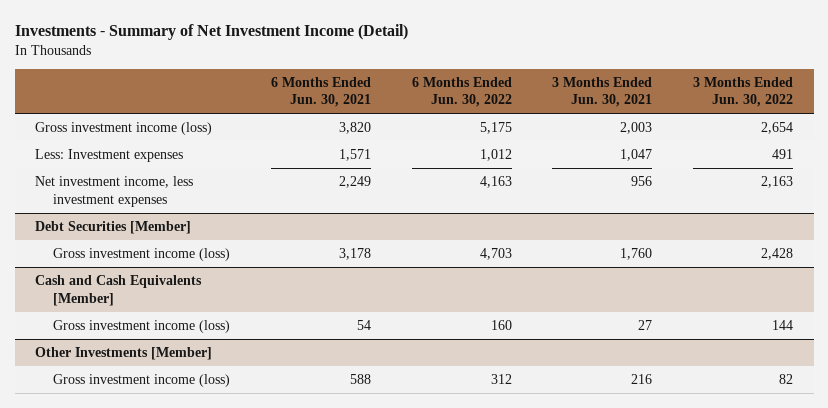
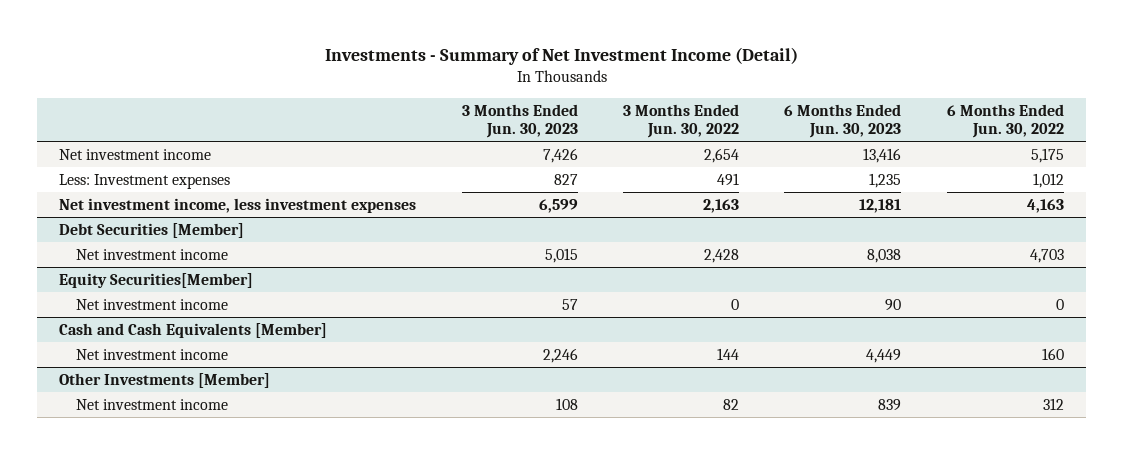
- | 6 Months Ended Jun. 30, 2021 | 6 Months Ended Jun. 30, 2022 | 3 Months Ended Jun. 30, 2021 | 3 Months Ended Jun. 30, 2022
+ | 3 Months Ended Jun. 30, 2023 | 3 Months Ended Jun. 30, 2022 | 6 Months Ended Jun. 30, 2023 | 6 Months Ended Jun. 30, 2022
- Gross investment income (loss) | 3,820 | 5,175 | 2,003 | 2,654
+ Net investment income | 7,426 | 2,654 | 13,416 | 5,175
@ Debt Securities [Member]
- Gross investment income (loss) | 3,178 | 4,703 | 1,760 | 2,428
+ Net investment income | 5,015 | 2,428 | 8,038 | 4,703
+ Equity Securities[Member]
+ Net investment income | 57 | 0 | 90 | 0
@ Cash and Cash Equivalents [Member]
- Gross investment income (loss) | 54 | 160 | 27 | 144
+ Net investment income | 2,246 | 144 | 4,449 | 160
@ Other Investments [Member]
- Gross investment income (loss) | 588 | 312 | 216 | 82
+ Net investment income | 108 | 82 | 839 | 312

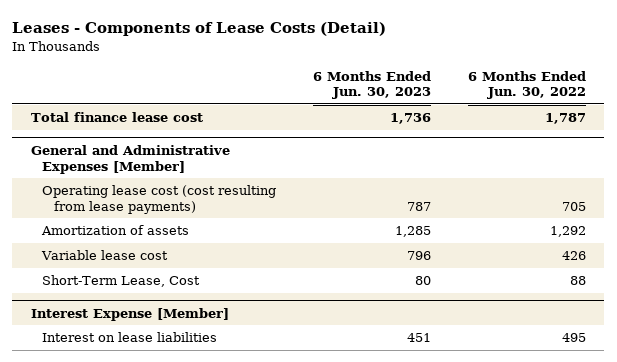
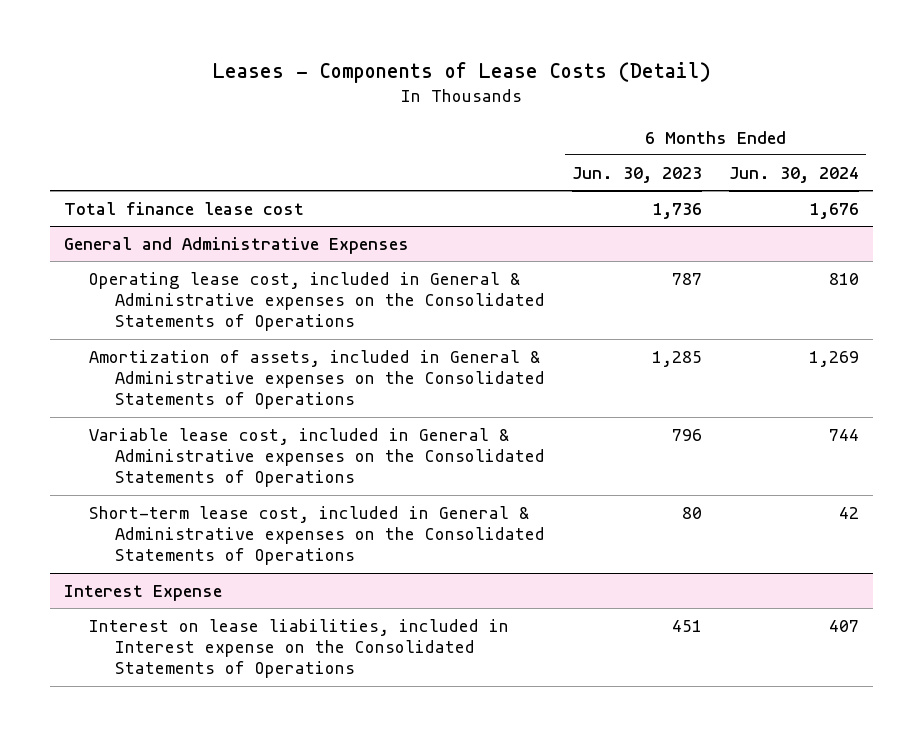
- | 6 Months Ended Jun. 30, 2023 | 6 Months Ended Jun. 30, 2022
+ | 6 Months Ended Jun. 30, 2023 | 6 Months Ended Jun. 30, 2024
- General and Administrative Expenses [Member]
- Operating lease cost (cost resulting from lease payments) | 787 | 705
- Amortization of assets | 1,285 | 1,292
- Variable lease cost | 796 | 426
- Short-Term Lease, Cost | 80 | 88
- Interest Expense [Member]
- Interest on lease liabilities | 451 | 495
+ General and Administrative Expenses
+ Operating lease cost, included in General & Administrative expenses on the Consolidated Statements of Operations | 787 | 810
+ Amortization of assets, included in General & Administrative expenses on the Consolidated Statements of Operations | 1,285 | 1,269
+ Variable lease cost, included in General & Administrative expenses on the Consolidated Statements of Operations | 796 | 744
+ Short-term lease cost, included in General & Administrative expenses on the Consolidated Statements of Operations | 80 | 42
+ Interest Expense
+ Interest on lease liabilities, included in Interest expense on the Consolidated Statements of Operations | 451 | 407

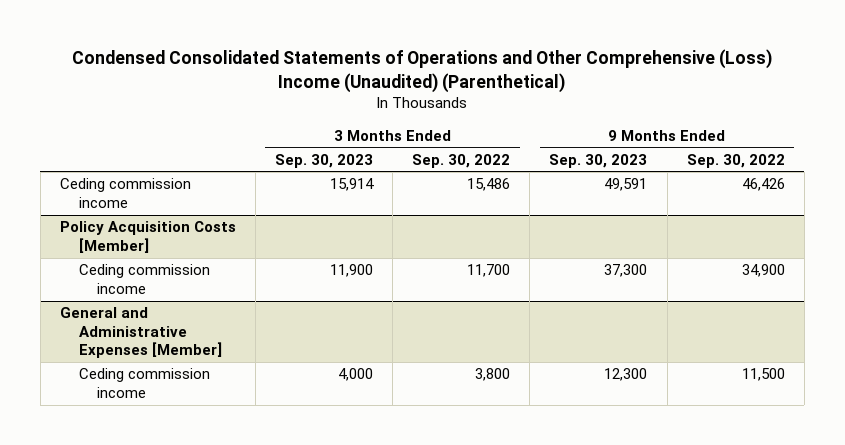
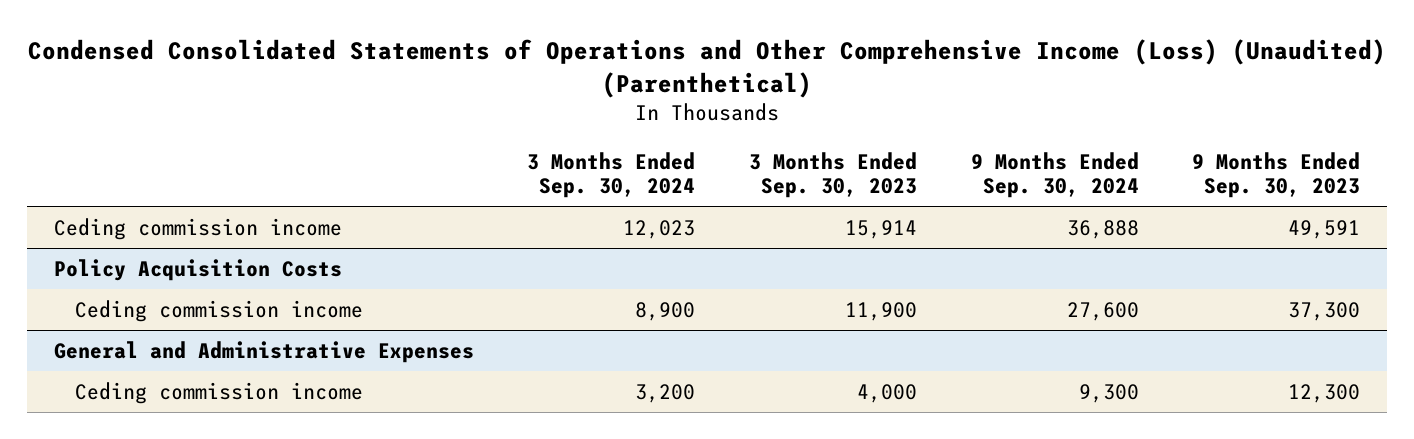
- Condensed Consolidated Statements of Operations and Other Comprehensive (Loss) Income (Unaudited) (Parenthetical)
+ Condensed Consolidated Statements of Operations and Other Comprehensive Income (Loss) (Unaudited) (Parenthetical)
- | 3 Months Ended Sep. 30, 2023 | 3 Months Ended Sep. 30, 2022 | 9 Months Ended Sep. 30, 2023 | 9 Months Ended Sep. 30, 2022
+ | 3 Months Ended Sep. 30, 2024 | 3 Months Ended Sep. 30, 2023 | 9 Months Ended Sep. 30, 2024 | 9 Months Ended Sep. 30, 2023
- Policy Acquisition Costs [Member]
+ Policy Acquisition Costs
- General and Administrative Expenses [Member]
+ General and Administrative Expenses

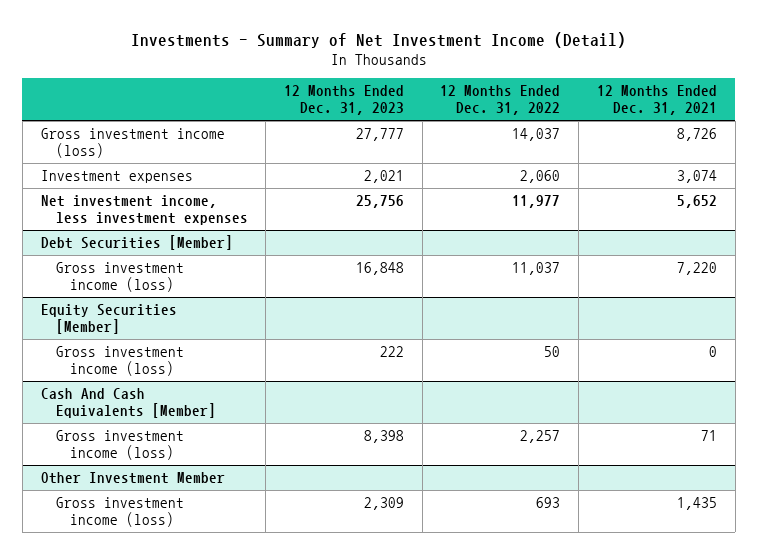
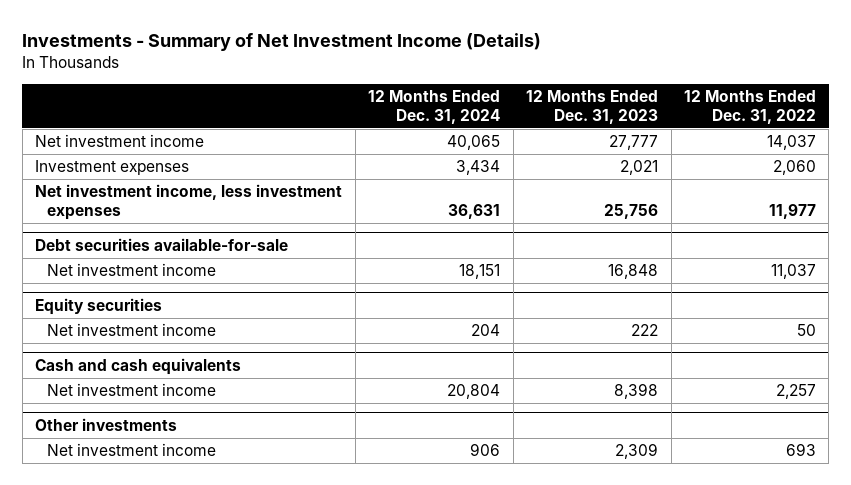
- Investments - Summary of Net Investment Income (Detail)
+ Investments - Summary of Net Investment Income (Details)
- | 12 Months Ended Dec. 31, 2023 | 12 Months Ended Dec. 31, 2022 | 12 Months Ended Dec. 31, 2021
+ | 12 Months Ended Dec. 31, 2024 | 12 Months Ended Dec. 31, 2023 | 12 Months Ended Dec. 31, 2022
- Gross investment income (loss) | 27,777 | 14,037 | 8,726
+ Net investment income | 40,065 | 27,777 | 14,037
- Debt Securities [Member]
- Gross investment income (loss) | 16,848 | 11,037 | 7,220
- Equity Securities [Member]
- Gross investment income (loss) | 222 | 50 | 0
- Cash And Cash Equivalents [Member]
- Gross investment income (loss) | 8,398 | 2,257 | 71
- Other Investment Member
- Gross investment income (loss) | 2,309 | 693 | 1,435
+ Debt securities available-for-sale
+ Net investment income | 18,151 | 16,848 | 11,037
+ Equity securities
+ Net investment income | 204 | 222 | 50
+ Cash and cash equivalents
+ Net investment income | 20,804 | 8,398 | 2,257
+ Other investments
+ Net investment income | 906 | 2,309 | 693

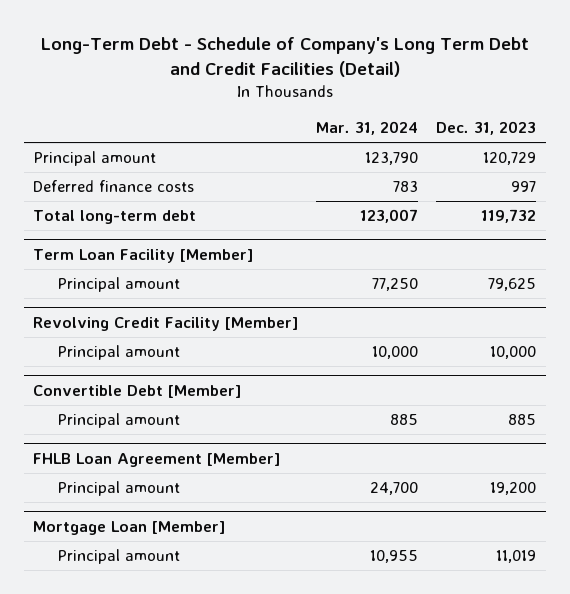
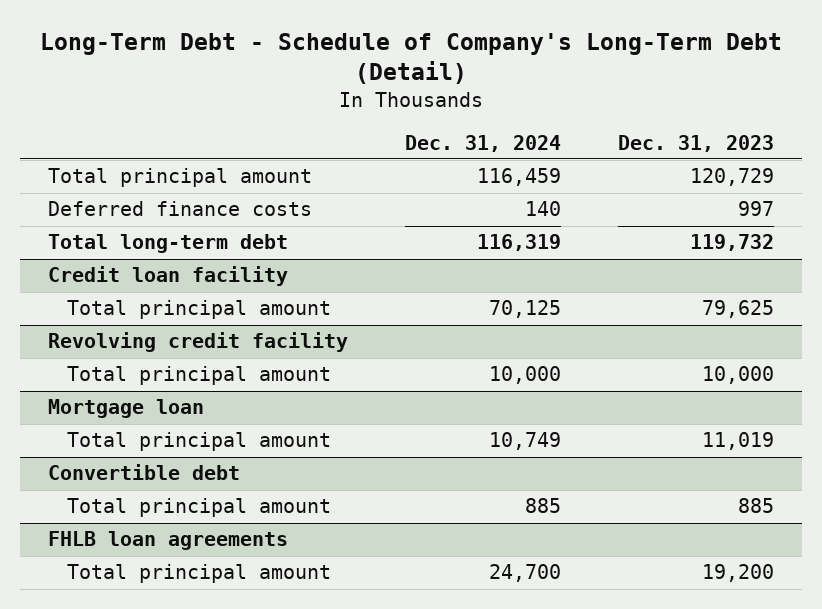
- Long-Term Debt - Schedule of Company's Long Term Debt and Credit Facilities (Detail)
+ Long-Term Debt - Schedule of Company's Long-Term Debt (Detail)
- | Mar. 31, 2024 | Dec. 31, 2023
+ | Dec. 31, 2024 | Dec. 31, 2023
- Principal amount | 123,790 | 120,729
+ Total principal amount | 116,459 | 120,729
- Term Loan Facility [Member]
- Principal amount | 77,250 | 79,625
- Revolving Credit Facility [Member]
- Principal amount | 10,000 | 10,000
- Convertible Debt [Member]
- Principal amount | 885 | 885
- FHLB Loan Agreement [Member]
- Principal amount | 24,700 | 19,200
- Mortgage Loan [Member]
- Principal amount | 10,955 | 11,019
+ Credit loan facility
+ Total principal amount | 70,125 | 79,625
+ Revolving credit facility
+ Total principal amount | 10,000 | 10,000
+ Mortgage loan
+ Total principal amount | 10,749 | 11,019
+ Convertible debt
+ Total principal amount | 885 | 885
+ FHLB loan agreements
+ Total principal amount | 24,700 | 19,200

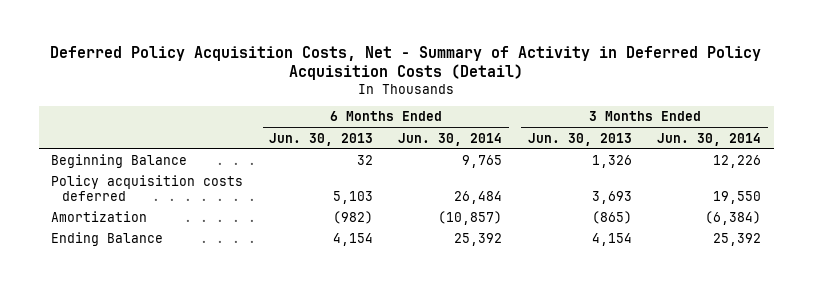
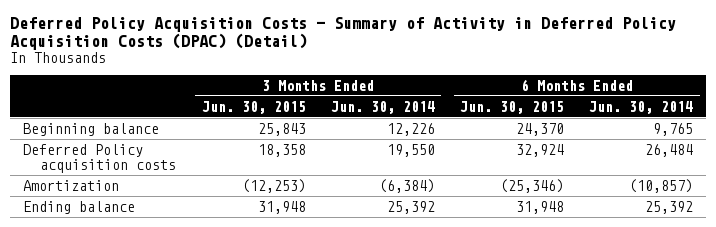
- Deferred Policy Acquisition Costs, Net - Summary of Activity in Deferred Policy Acquisition Costs (Detail)
+ Deferred Policy Acquisition Costs - Summary of Activity in Deferred Policy Acquisition Costs (DPAC) (Detail)
- | 6 Months Ended Jun. 30, 2013 | 6 Months Ended Jun. 30, 2014 | 3 Months Ended Jun. 30, 2013 | 3 Months Ended Jun. 30, 2014
+ | 3 Months Ended Jun. 30, 2015 | 3 Months Ended Jun. 30, 2014 | 6 Months Ended Jun. 30, 2015 | 6 Months Ended Jun. 30, 2014
- Beginning Balance | 32 | 9,765 | 1,326 | 12,226
- Policy acquisition costs deferred | 5,103 | 26,484 | 3,693 | 19,550
+ Beginning balance | 25,843 | 12,226 | 24,370 | 9,765
+ Deferred Policy acquisition costs | 18,358 | 19,550 | 32,924 | 26,484
- Ending Balance | 4,154 | 25,392 | 4,154 | 25,392
+ Ending balance | 31,948 | 25,392 | 31,948 | 25,392

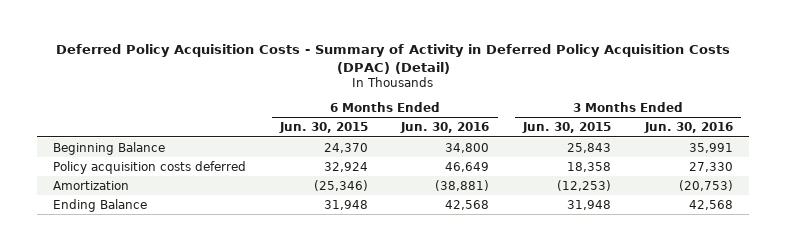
- | 3 Months Ended Jun. 30, 2015 | 3 Months Ended Jun. 30, 2014 | 6 Months Ended Jun. 30, 2015 | 6 Months Ended Jun. 30, 2014
+ | 6 Months Ended Jun. 30, 2015 | 6 Months Ended Jun. 30, 2016 | 3 Months Ended Jun. 30, 2015 | 3 Months Ended Jun. 30, 2016
- Beginning balance | 25,843 | 12,226 | 24,370 | 9,765
- Deferred Policy acquisition costs | 18,358 | 19,550 | 32,924 | 26,484
+ Beginning Balance | 24,370 | 34,800 | 25,843 | 35,991
+ Policy acquisition costs deferred | 32,924 | 46,649 | 18,358 | 27,330
- Ending balance | 31,948 | 25,392 | 31,948 | 25,392
+ Ending Balance | 31,948 | 42,568 | 31,948 | 42,568

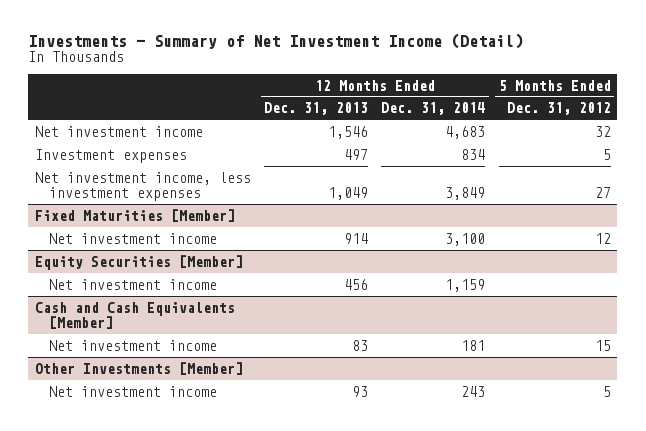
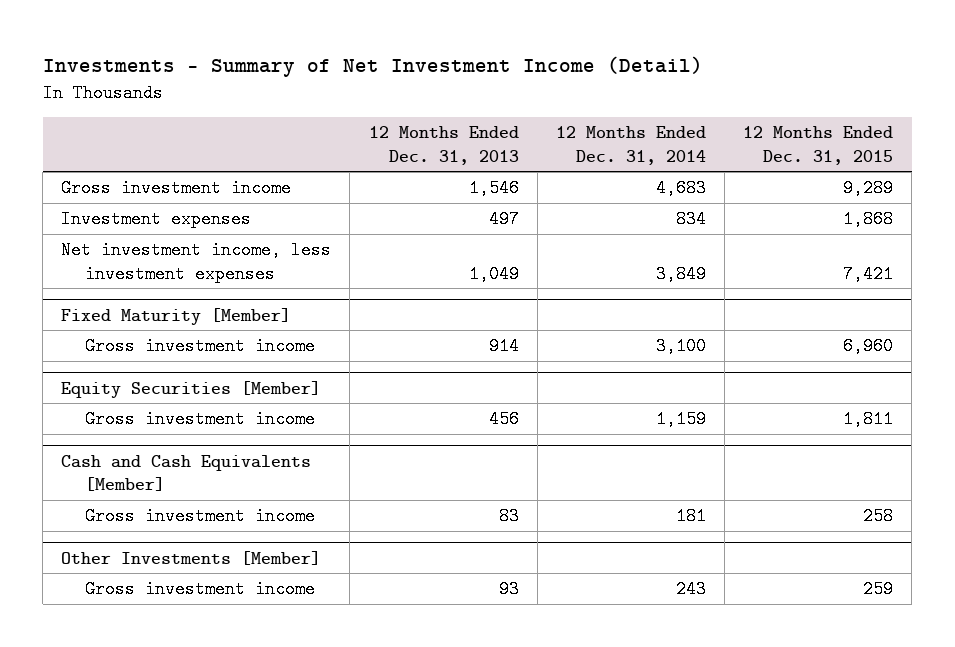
- | 12 Months Ended Dec. 31, 2013 | 12 Months Ended Dec. 31, 2014 | 5 Months Ended Dec. 31, 2012
+ | 12 Months Ended Dec. 31, 2013 | 12 Months Ended Dec. 31, 2014 | 12 Months Ended Dec. 31, 2015
- Net investment income | 1,546 | 4,683 | 32
+ Gross investment income | 1,546 | 4,683 | 9,289
- Fixed Maturities [Member]
- Net investment income | 914 | 3,100 | 12
+ Fixed Maturity [Member]
+ Gross investment income | 914 | 3,100 | 6,960
@ Equity Securities [Member]
- Net investment income | 456 | 1,159 |
+ Gross investment income | 456 | 1,159 | 1,811
@ Cash and Cash Equivalents [Member]
- Net investment income | 83 | 181 | 15
+ Gross investment income | 83 | 181 | 258
@ Other Investments [Member]
- Net investment income | 93 | 243 | 5
+ Gross investment income | 93 | 243 | 259

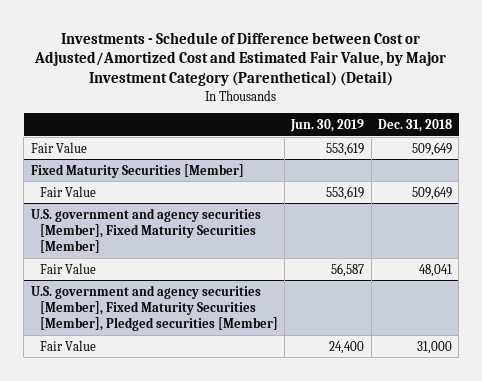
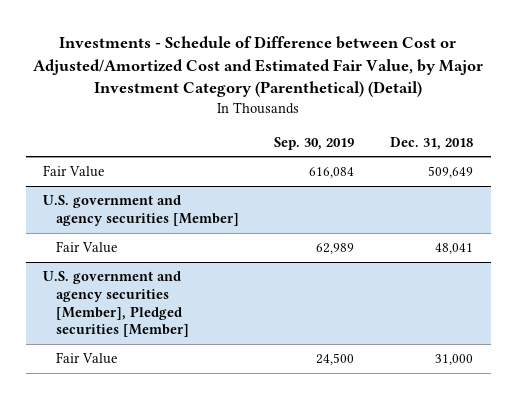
- | Jun. 30, 2019 | Dec. 31, 2018
+ | Sep. 30, 2019 | Dec. 31, 2018
- Fixed Maturity Securities [Member]
- Fair Value | 553,619 | 509,649
- U.S. government and agency securities [Member], Fixed Maturity Securities [Member]
+ U.S. government and agency securities [Member]
- U.S. government and agency securities [Member], Fixed Maturity Securities [Member], Pledged securities [Member]
+ U.S. government and agency securities [Member], Pledged securities [Member]

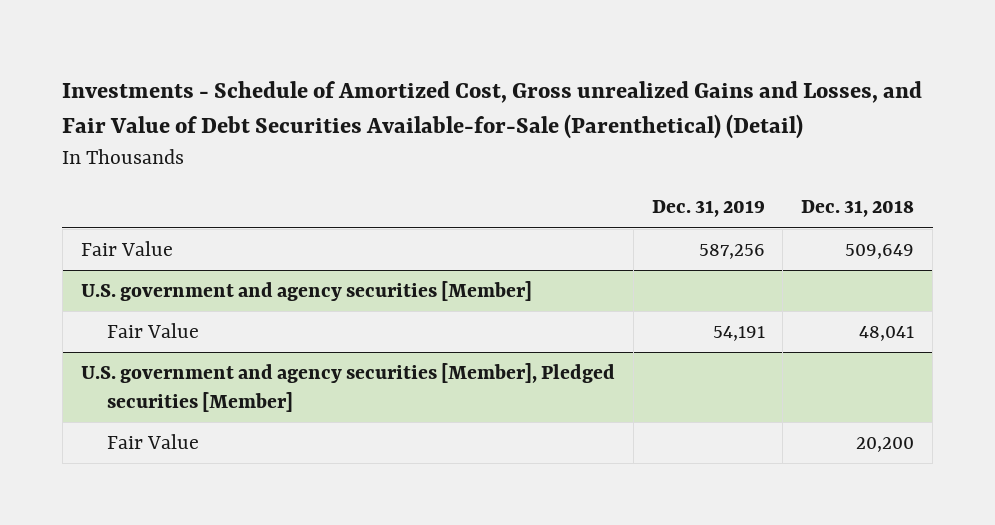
- Investments - Schedule of Difference between Cost or Adjusted/Amortized Cost and Estimated Fair Value, by Major Investment Category (Parenthetical) (Detail)
+ Investments - Schedule of Amortized Cost, Gross unrealized Gains and Losses, and Fair Value of Debt Securities Available-for-Sale (Parenthetical) (Detail)
- | Sep. 30, 2019 | Dec. 31, 2018
+ | Dec. 31, 2019 | Dec. 31, 2018
@ U.S. government and agency securities [Member], Pledged securities [Member]
- Fair Value | 24,500 | 31,000
+ Fair Value | | 20,200

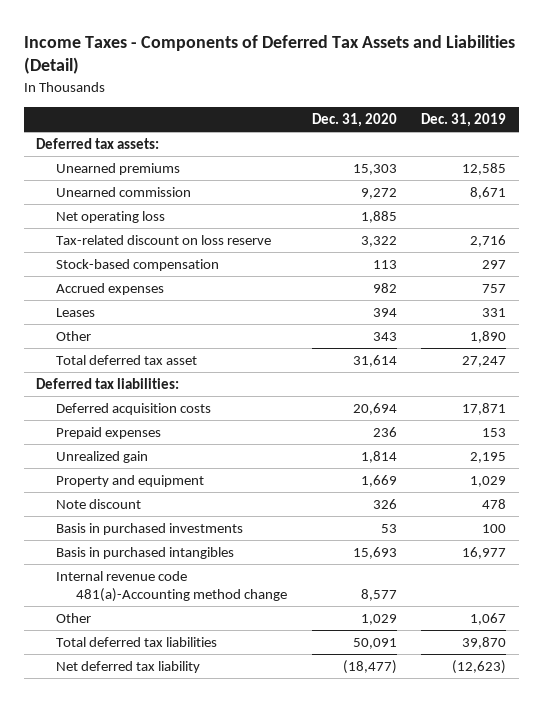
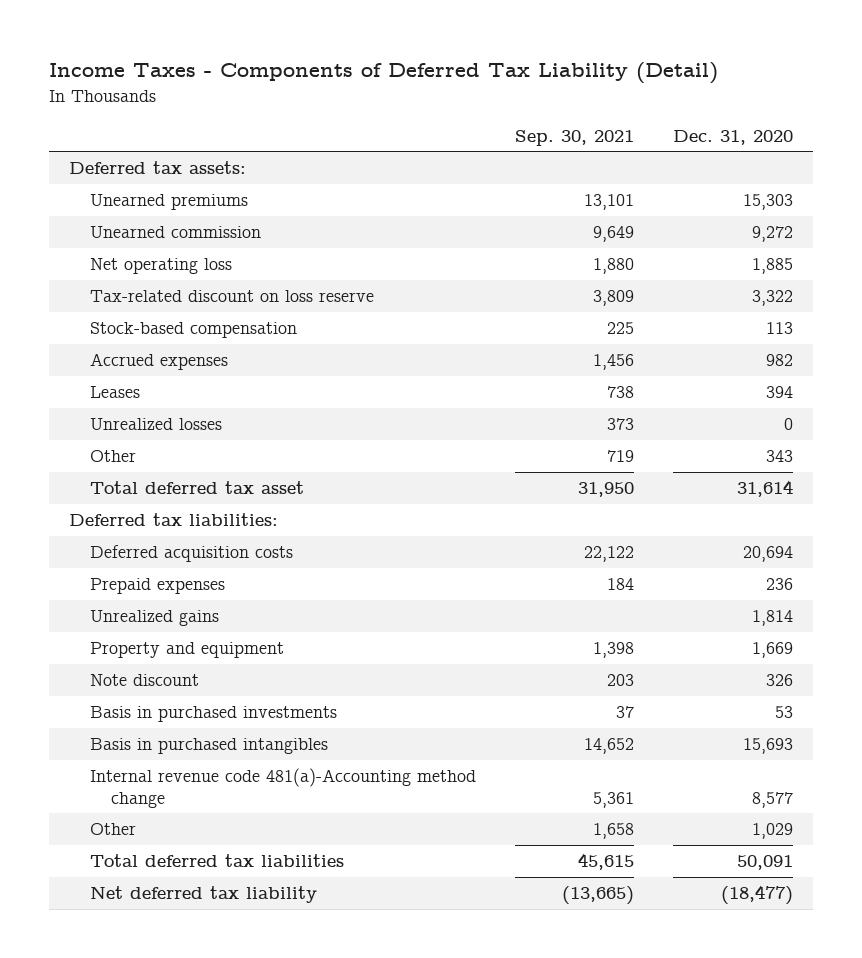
- Income Taxes - Components of Deferred Tax Assets and Liabilities (Detail)
+ Income Taxes - Components of Deferred Tax Liability (Detail)
- | Dec. 31, 2020 | Dec. 31, 2019
+ | Sep. 30, 2021 | Dec. 31, 2020
+ Unrealized losses | 373 | 0
- Unrealized gain | 1,814 | 2,195
+ Unrealized gains | | 1,814

